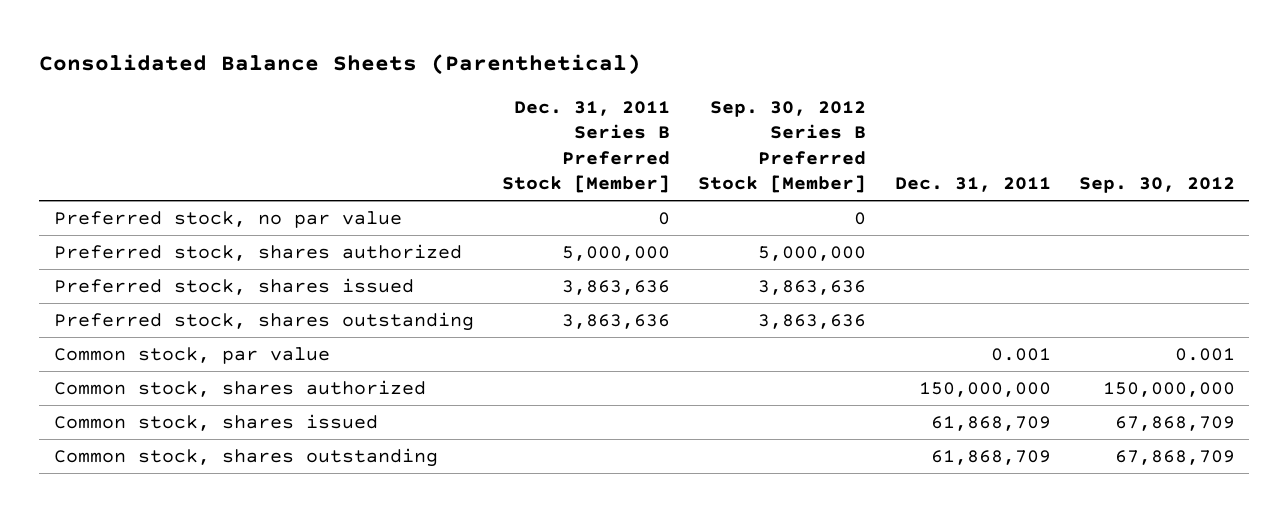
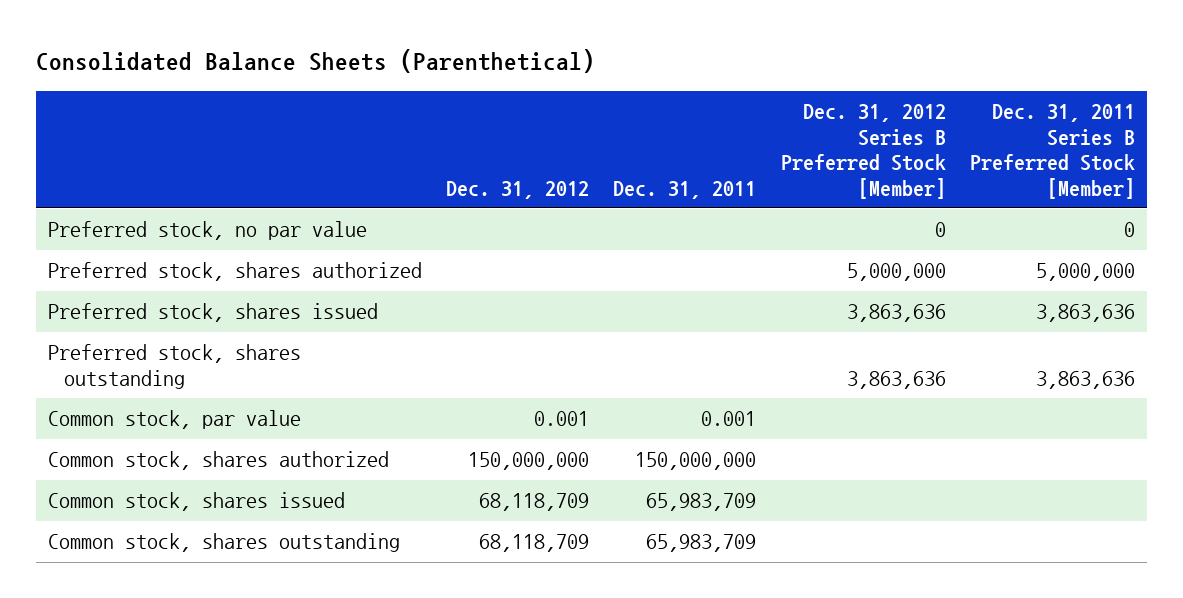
- | Dec. 31, 2011 Series B Preferred Stock [Member] | Sep. 30, 2012 Series B Preferred Stock [Member] | Dec. 31, 2011 | Sep. 30, 2012
+ | Dec. 31, 2012 | Dec. 31, 2011 | Dec. 31, 2012 Series B Preferred Stock [Member] | Dec. 31, 2011 Series B Preferred Stock [Member]
- Common stock, shares issued | | | 61,868,709 | 67,868,709
- Common stock, shares outstanding | | | 61,868,709 | 67,868,709
+ Common stock, shares issued | 68,118,709 | 65,983,709 | |
+ Common stock, shares outstanding | 68,118,709 | 65,983,709 | |

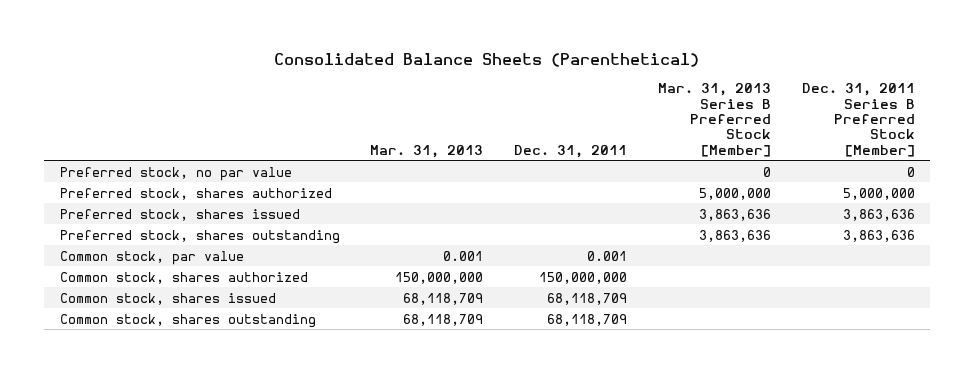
- | Dec. 31, 2012 | Dec. 31, 2011 | Dec. 31, 2012 Series B Preferred Stock [Member] | Dec. 31, 2011 Series B Preferred Stock [Member]
+ | Mar. 31, 2013 | Dec. 31, 2011 | Mar. 31, 2013 Series B Preferred Stock [Member] | Dec. 31, 2011 Series B Preferred Stock [Member]
- Common stock, shares issued | 68,118,709 | 65,983,709 | |
- Common stock, shares outstanding | 68,118,709 | 65,983,709 | |
+ Common stock, shares issued | 68,118,709 | 68,118,709 | |
+ Common stock, shares outstanding | 68,118,709 | 68,118,709 | |

